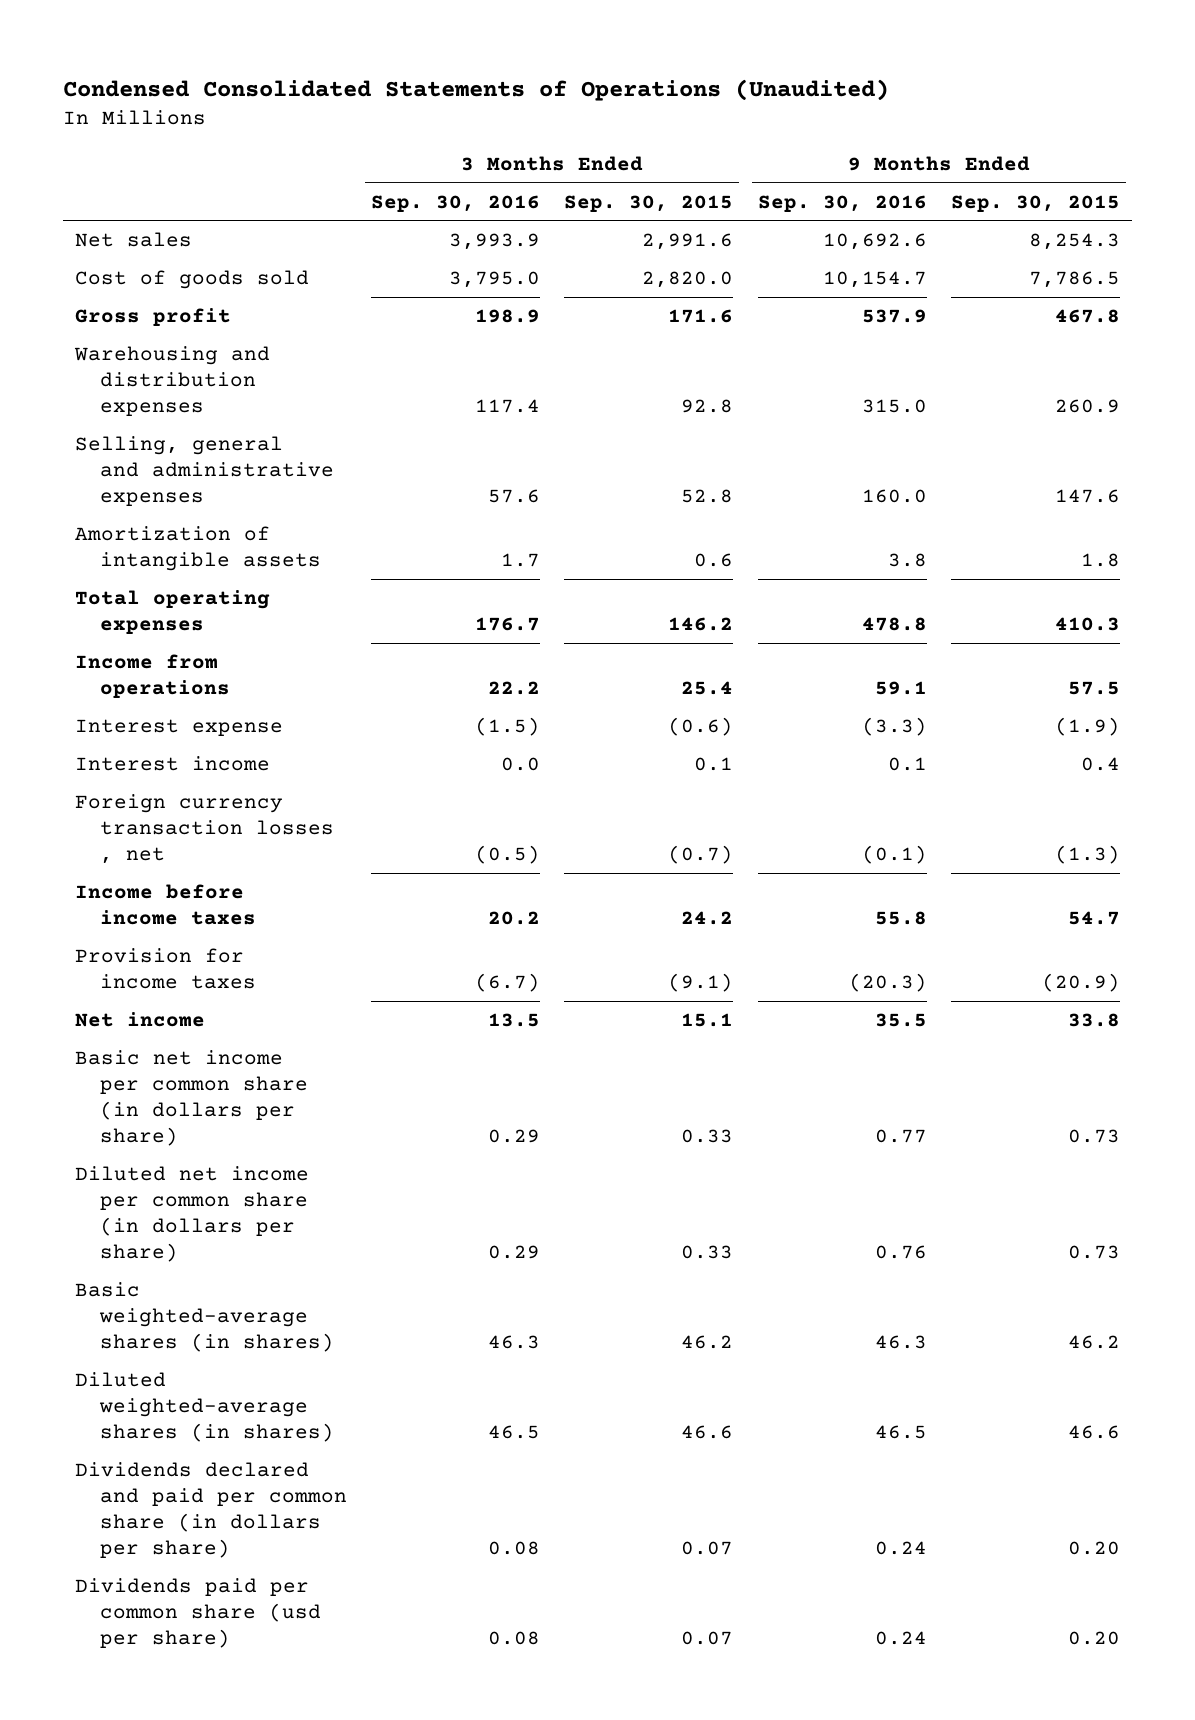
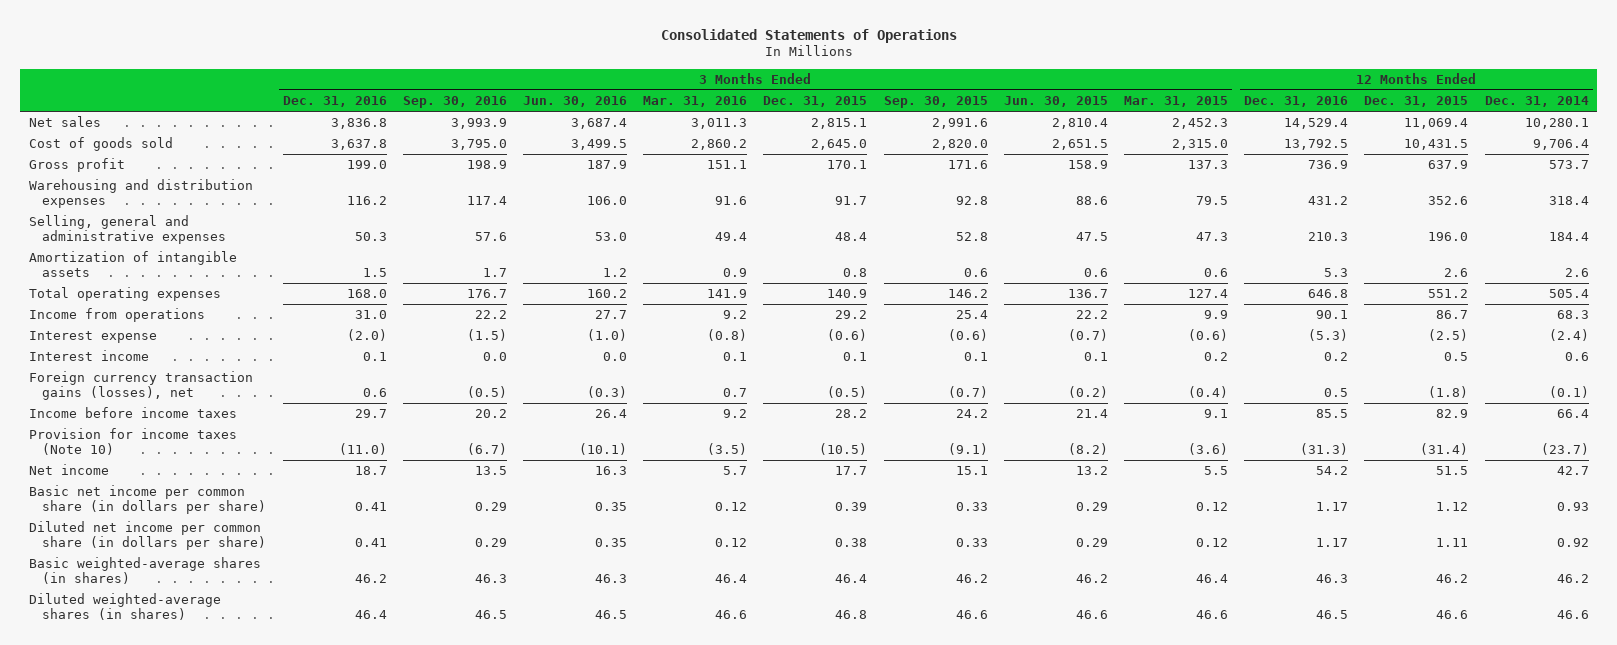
- Condensed Consolidated Statements of Operations (Unaudited)
+ Consolidated Statements of Operations
- | 3 Months Ended Sep. 30, 2016 | 3 Months Ended Sep. 30, 2015 | 9 Months Ended Sep. 30, 2016 | 9 Months Ended Sep. 30, 2015
+ | 3 Months Ended Dec. 31, 2016 | 3 Months Ended Sep. 30, 2016 | 3 Months Ended Jun. 30, 2016 | 3 Months Ended Mar. 31, 2016 | 3 Months Ended Dec. 31, 2015 | 3 Months Ended Sep. 30, 2015 | 3 Months Ended Jun. 30, 2015 | 3 Months Ended Mar. 31, 2015 | 12 Months Ended Dec. 31, 2016 | 12 Months Ended Dec. 31, 2015 | 12 Months Ended Dec. 31, 2014
- Foreign currency transaction losses , net | (0.5) | (0.7) | (0.1) | (1.3)
+ Foreign currency transaction gains (losses), net | 0.6 | (0.5) | (0.3) | 0.7 | (0.5) | (0.7) | (0.2) | (0.4) | 0.5 | (1.8) | (0.1)
- Provision for income taxes | (6.7) | (9.1) | (20.3) | (20.9)
+ Provision for income taxes (Note 10) | (11.0) | (6.7) | (10.1) | (3.5) | (10.5) | (9.1) | (8.2) | (3.6) | (31.3) | (31.4) | (23.7)
- Dividends declared and paid per common share (in dollars per share) | 0.08 | 0.07 | 0.24 | 0.20
- Dividends paid per common share (usd per share) | 0.08 | 0.07 | 0.24 | 0.20

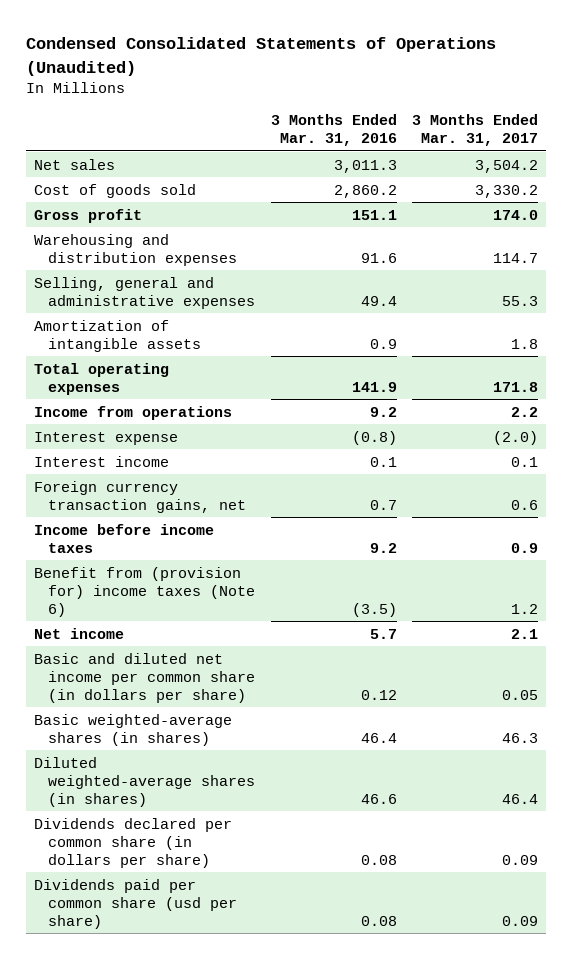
- Consolidated Statements of Operations
+ Condensed Consolidated Statements of Operations (Unaudited)
- | 3 Months Ended Dec. 31, 2016 | 3 Months Ended Sep. 30, 2016 | 3 Months Ended Jun. 30, 2016 | 3 Months Ended Mar. 31, 2016 | 3 Months Ended Dec. 31, 2015 | 3 Months Ended Sep. 30, 2015 | 3 Months Ended Jun. 30, 2015 | 3 Months Ended Mar. 31, 2015 | 12 Months Ended Dec. 31, 2016 | 12 Months Ended Dec. 31, 2015 | 12 Months Ended Dec. 31, 2014
+ | 3 Months Ended Mar. 31, 2016 | 3 Months Ended Mar. 31, 2017
- Foreign currency transaction gains (losses), net | 0.6 | (0.5) | (0.3) | 0.7 | (0.5) | (0.7) | (0.2) | (0.4) | 0.5 | (1.8) | (0.1)
+ Foreign currency transaction gains, net | 0.7 | 0.6
- Provision for income taxes (Note 10) | (11.0) | (6.7) | (10.1) | (3.5) | (10.5) | (9.1) | (8.2) | (3.6) | (31.3) | (31.4) | (23.7)
+ Benefit from (provision for) income taxes (Note 6) | (3.5) | 1.2
- Basic net income per common share (in dollars per share) | 0.41 | 0.29 | 0.35 | 0.12 | 0.39 | 0.33 | 0.29 | 0.12 | 1.17 | 1.12 | 0.93
- Diluted net income per common share (in dollars per share) | 0.41 | 0.29 | 0.35 | 0.12 | 0.38 | 0.33 | 0.29 | 0.12 | 1.17 | 1.11 | 0.92
+ Basic and diluted net income per common share (in dollars per share) | 0.12 | 0.05
+ Dividends declared per common share (in dollars per share) | 0.08 | 0.09
+ Dividends paid per common share (usd per share) | 0.08 | 0.09

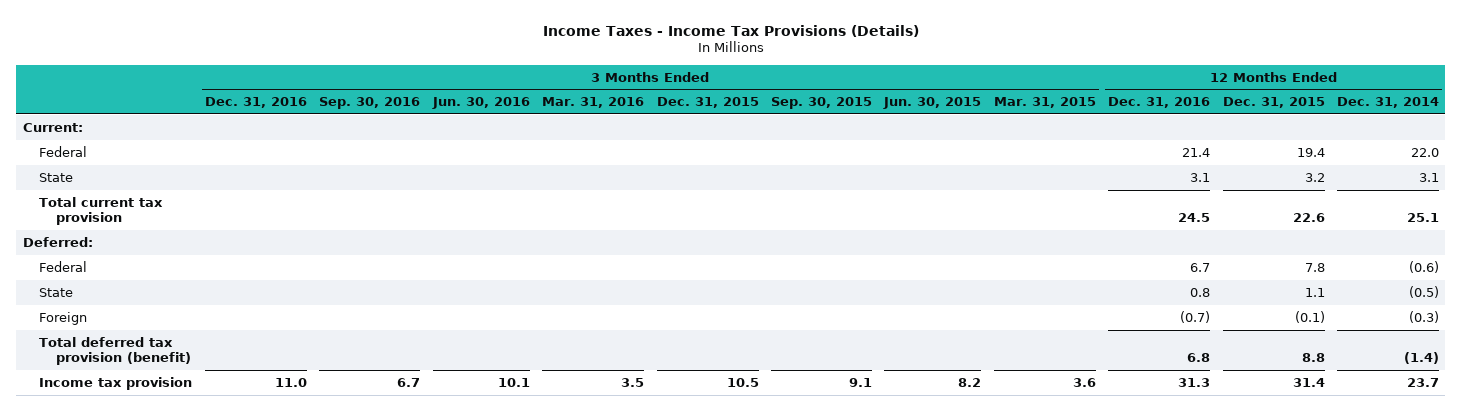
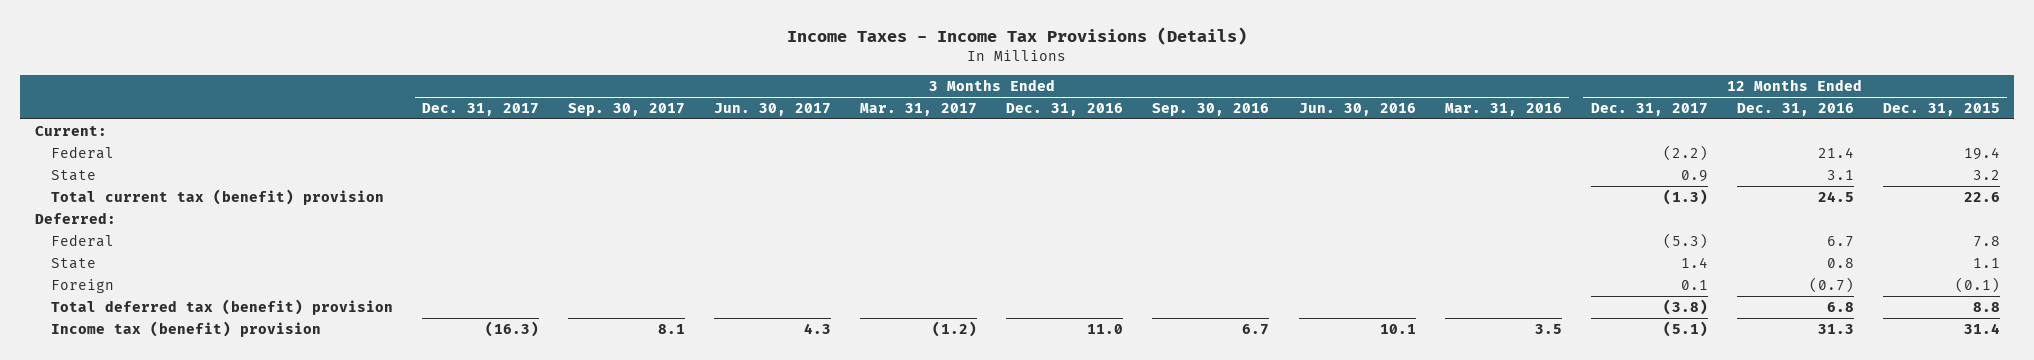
- | 3 Months Ended Dec. 31, 2016 | 3 Months Ended Sep. 30, 2016 | 3 Months Ended Jun. 30, 2016 | 3 Months Ended Mar. 31, 2016 | 3 Months Ended Dec. 31, 2015 | 3 Months Ended Sep. 30, 2015 | 3 Months Ended Jun. 30, 2015 | 3 Months Ended Mar. 31, 2015 | 12 Months Ended Dec. 31, 2016 | 12 Months Ended Dec. 31, 2015 | 12 Months Ended Dec. 31, 2014
+ | 3 Months Ended Dec. 31, 2017 | 3 Months Ended Sep. 30, 2017 | 3 Months Ended Jun. 30, 2017 | 3 Months Ended Mar. 31, 2017 | 3 Months Ended Dec. 31, 2016 | 3 Months Ended Sep. 30, 2016 | 3 Months Ended Jun. 30, 2016 | 3 Months Ended Mar. 31, 2016 | 12 Months Ended Dec. 31, 2017 | 12 Months Ended Dec. 31, 2016 | 12 Months Ended Dec. 31, 2015
- Total current tax provision | | | | | | | | | 24.5 | 22.6 | 25.1
+ Total current tax (benefit) provision | | | | | | | | | (1.3) | 24.5 | 22.6
- Total deferred tax provision (benefit) | | | | | | | | | 6.8 | 8.8 | (1.4)
- Income tax provision | 11.0 | 6.7 | 10.1 | 3.5 | 10.5 | 9.1 | 8.2 | 3.6 | 31.3 | 31.4 | 23.7
+ Total deferred tax (benefit) provision | | | | | | | | | (3.8) | 6.8 | 8.8
+ Income tax (benefit) provision | (16.3) | 8.1 | 4.3 | (1.2) | 11.0 | 6.7 | 10.1 | 3.5 | (5.1) | 31.3 | 31.4

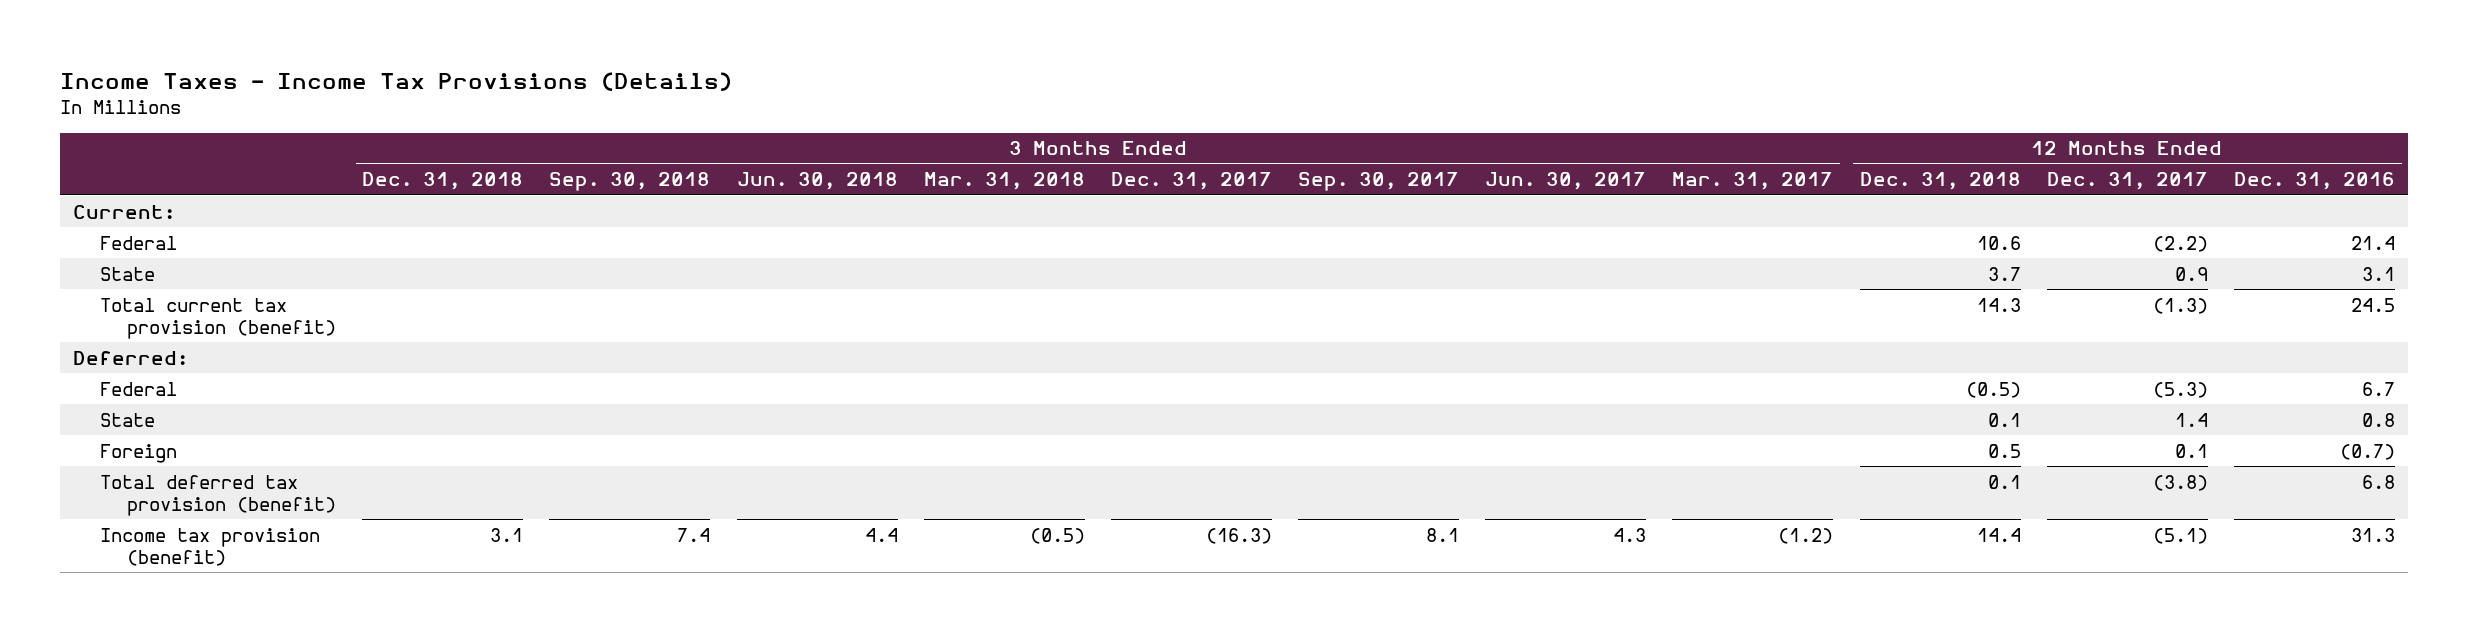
- | 3 Months Ended Dec. 31, 2017 | 3 Months Ended Sep. 30, 2017 | 3 Months Ended Jun. 30, 2017 | 3 Months Ended Mar. 31, 2017 | 3 Months Ended Dec. 31, 2016 | 3 Months Ended Sep. 30, 2016 | 3 Months Ended Jun. 30, 2016 | 3 Months Ended Mar. 31, 2016 | 12 Months Ended Dec. 31, 2017 | 12 Months Ended Dec. 31, 2016 | 12 Months Ended Dec. 31, 2015
+ | 3 Months Ended Dec. 31, 2018 | 3 Months Ended Sep. 30, 2018 | 3 Months Ended Jun. 30, 2018 | 3 Months Ended Mar. 31, 2018 | 3 Months Ended Dec. 31, 2017 | 3 Months Ended Sep. 30, 2017 | 3 Months Ended Jun. 30, 2017 | 3 Months Ended Mar. 31, 2017 | 12 Months Ended Dec. 31, 2018 | 12 Months Ended Dec. 31, 2017 | 12 Months Ended Dec. 31, 2016
- Total current tax (benefit) provision | | | | | | | | | (1.3) | 24.5 | 22.6
+ Total current tax provision (benefit) | | | | | | | | | 14.3 | (1.3) | 24.5
- Total deferred tax (benefit) provision | | | | | | | | | (3.8) | 6.8 | 8.8
- Income tax (benefit) provision | (16.3) | 8.1 | 4.3 | (1.2) | 11.0 | 6.7 | 10.1 | 3.5 | (5.1) | 31.3 | 31.4
+ Total deferred tax provision (benefit) | | | | | | | | | 0.1 | (3.8) | 6.8
+ Income tax provision (benefit) | 3.1 | 7.4 | 4.4 | (0.5) | (16.3) | 8.1 | 4.3 | (1.2) | 14.4 | (5.1) | 31.3

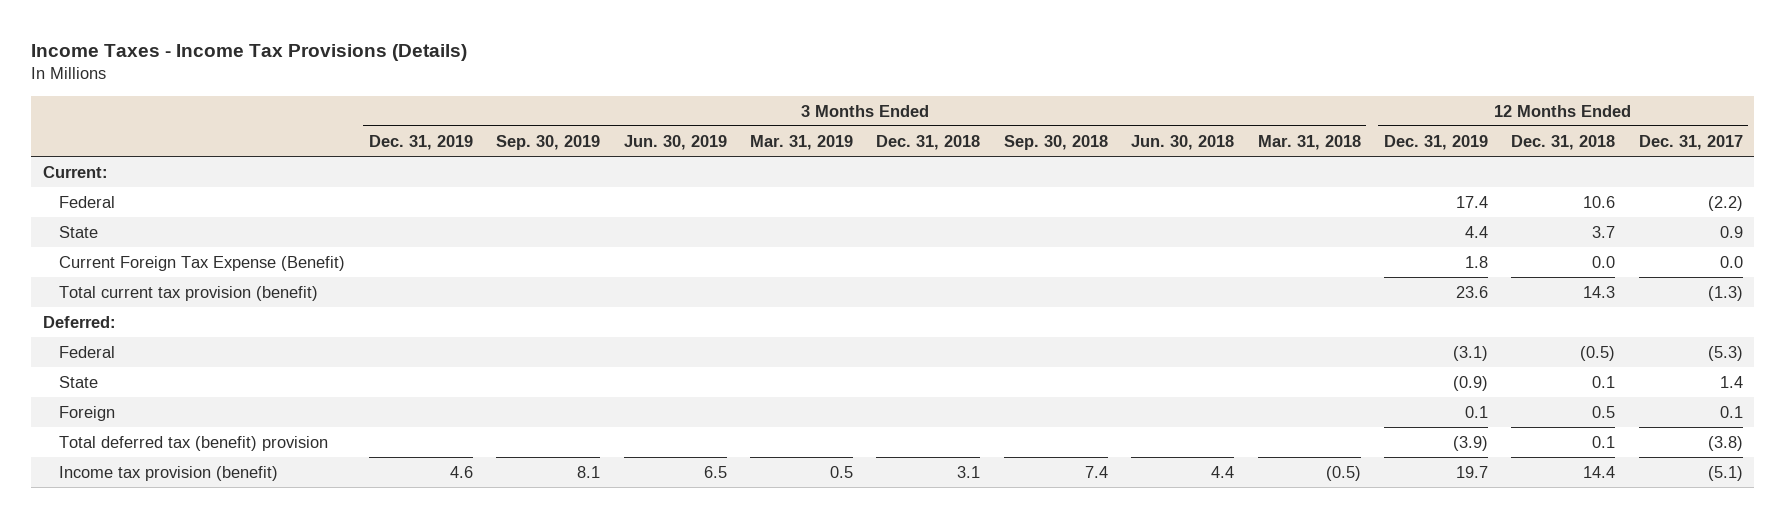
- | 3 Months Ended Dec. 31, 2018 | 3 Months Ended Sep. 30, 2018 | 3 Months Ended Jun. 30, 2018 | 3 Months Ended Mar. 31, 2018 | 3 Months Ended Dec. 31, 2017 | 3 Months Ended Sep. 30, 2017 | 3 Months Ended Jun. 30, 2017 | 3 Months Ended Mar. 31, 2017 | 12 Months Ended Dec. 31, 2018 | 12 Months Ended Dec. 31, 2017 | 12 Months Ended Dec. 31, 2016
+ | 3 Months Ended Dec. 31, 2019 | 3 Months Ended Sep. 30, 2019 | 3 Months Ended Jun. 30, 2019 | 3 Months Ended Mar. 31, 2019 | 3 Months Ended Dec. 31, 2018 | 3 Months Ended Sep. 30, 2018 | 3 Months Ended Jun. 30, 2018 | 3 Months Ended Mar. 31, 2018 | 12 Months Ended Dec. 31, 2019 | 12 Months Ended Dec. 31, 2018 | 12 Months Ended Dec. 31, 2017
+ Current Foreign Tax Expense (Benefit) | | | | | | | | | 1.8 | 0.0 | 0.0
- Total deferred tax provision (benefit) | | | | | | | | | 0.1 | (3.8) | 6.8
+ Total deferred tax (benefit) provision | | | | | | | | | (3.9) | 0.1 | (3.8)

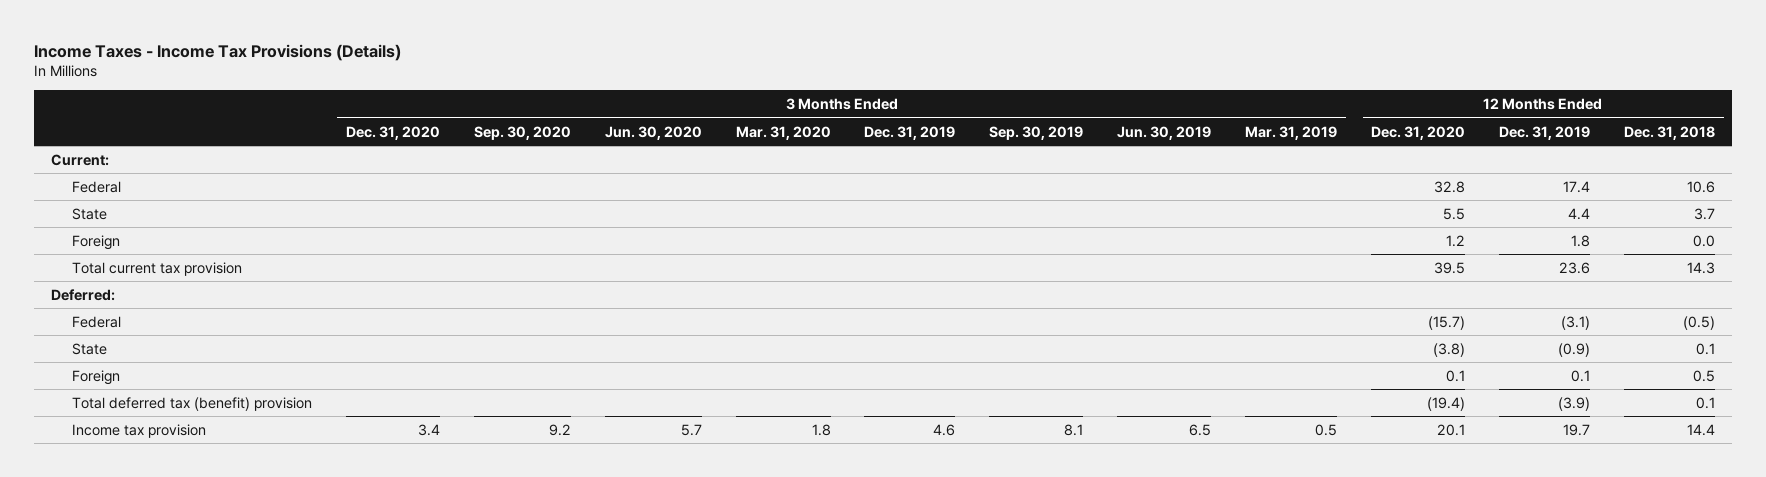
- | 3 Months Ended Dec. 31, 2019 | 3 Months Ended Sep. 30, 2019 | 3 Months Ended Jun. 30, 2019 | 3 Months Ended Mar. 31, 2019 | 3 Months Ended Dec. 31, 2018 | 3 Months Ended Sep. 30, 2018 | 3 Months Ended Jun. 30, 2018 | 3 Months Ended Mar. 31, 2018 | 12 Months Ended Dec. 31, 2019 | 12 Months Ended Dec. 31, 2018 | 12 Months Ended Dec. 31, 2017
+ | 3 Months Ended Dec. 31, 2020 | 3 Months Ended Sep. 30, 2020 | 3 Months Ended Jun. 30, 2020 | 3 Months Ended Mar. 31, 2020 | 3 Months Ended Dec. 31, 2019 | 3 Months Ended Sep. 30, 2019 | 3 Months Ended Jun. 30, 2019 | 3 Months Ended Mar. 31, 2019 | 12 Months Ended Dec. 31, 2020 | 12 Months Ended Dec. 31, 2019 | 12 Months Ended Dec. 31, 2018
- Current Foreign Tax Expense (Benefit) | | | | | | | | | 1.8 | 0.0 | 0.0
- Total current tax provision (benefit) | | | | | | | | | 23.6 | 14.3 | (1.3)
+ Foreign | | | | | | | | | 1.2 | 1.8 | 0.0
+ Total current tax provision | | | | | | | | | 39.5 | 23.6 | 14.3
- Income tax provision (benefit) | 4.6 | 8.1 | 6.5 | 0.5 | 3.1 | 7.4 | 4.4 | (0.5) | 19.7 | 14.4 | (5.1)
+ Income tax provision | 3.4 | 9.2 | 5.7 | 1.8 | 4.6 | 8.1 | 6.5 | 0.5 | 20.1 | 19.7 | 14.4

